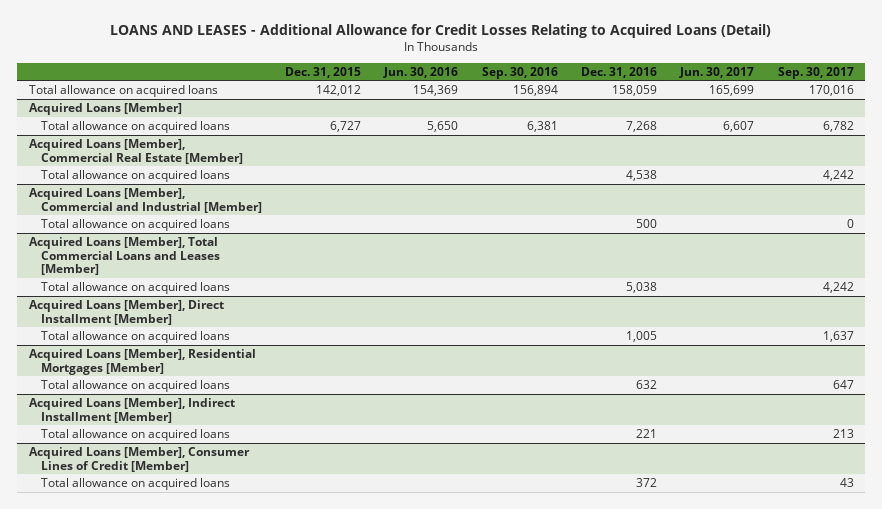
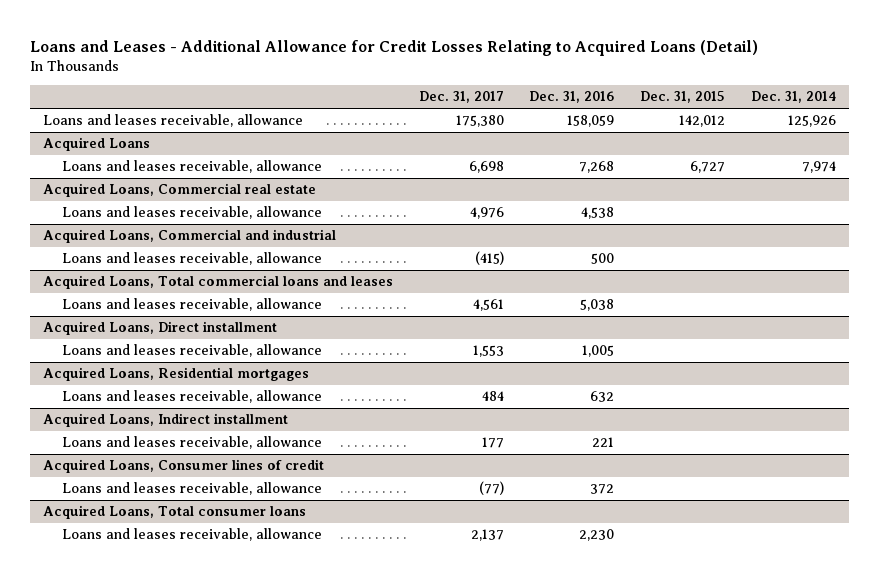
- LOANS AND LEASES - Additional Allowance for Credit Losses Relating to Acquired Loans (Detail)
+ Loans and Leases - Additional Allowance for Credit Losses Relating to Acquired Loans (Detail)
- | Dec. 31, 2015 | Jun. 30, 2016 | Sep. 30, 2016 | Dec. 31, 2016 | Jun. 30, 2017 | Sep. 30, 2017
+ | Dec. 31, 2017 | Dec. 31, 2016 | Dec. 31, 2015 | Dec. 31, 2014
- Total allowance on acquired loans | 142,012 | 154,369 | 156,894 | 158,059 | 165,699 | 170,016
- Acquired Loans [Member]
- Total allowance on acquired loans | 6,727 | 5,650 | 6,381 | 7,268 | 6,607 | 6,782
- Acquired Loans [Member], Commercial Real Estate [Member]
- Total allowance on acquired loans | | | | 4,538 | | 4,242
- Acquired Loans [Member], Commercial and Industrial [Member]
- Total allowance on acquired loans | | | | 500 | | 0
- Acquired Loans [Member], Total Commercial Loans and Leases [Member]
- Total allowance on acquired loans | | | | 5,038 | | 4,242
- Acquired Loans [Member], Direct Installment [Member]
- Total allowance on acquired loans | | | | 1,005 | | 1,637
- Acquired Loans [Member], Residential Mortgages [Member]
- Total allowance on acquired loans | | | | 632 | | 647
- Acquired Loans [Member], Indirect Installment [Member]
- Total allowance on acquired loans | | | | 221 | | 213
- Acquired Loans [Member], Consumer Lines of Credit [Member]
- Total allowance on acquired loans | | | | 372 | | 43
+ Loans and leases receivable, allowance | 175,380 | 158,059 | 142,012 | 125,926
+ Acquired Loans
+ Loans and leases receivable, allowance | 6,698 | 7,268 | 6,727 | 7,974
+ Acquired Loans, Commercial real estate
+ Loans and leases receivable, allowance | 4,976 | 4,538 | |
+ Acquired Loans, Commercial and industrial
+ Loans and leases receivable, allowance | (415) | 500 | |
+ Acquired Loans, Total commercial loans and leases
+ Loans and leases receivable, allowance | 4,561 | 5,038 | |
+ Acquired Loans, Direct installment
+ Loans and leases receivable, allowance | 1,553 | 1,005 | |
+ Acquired Loans, Residential mortgages
+ Loans and leases receivable, allowance | 484 | 632 | |
+ Acquired Loans, Indirect installment
+ Loans and leases receivable, allowance | 177 | 221 | |
+ Acquired Loans, Consumer lines of credit
+ Loans and leases receivable, allowance | (77) | 372 | |
+ Acquired Loans, Total consumer loans
+ Loans and leases receivable, allowance | 2,137 | 2,230 | |

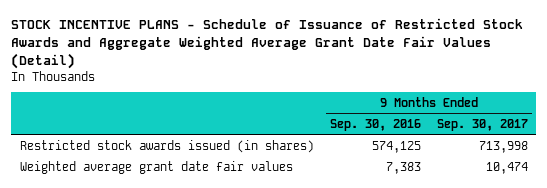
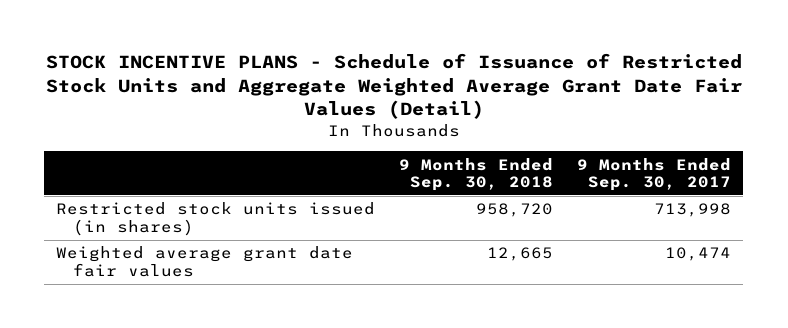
- STOCK INCENTIVE PLANS - Schedule of Issuance of Restricted Stock Awards and Aggregate Weighted Average Grant Date Fair Values (Detail)
+ STOCK INCENTIVE PLANS - Schedule of Issuance of Restricted Stock Units and Aggregate Weighted Average Grant Date Fair Values (Detail)
- | 9 Months Ended Sep. 30, 2016 | 9 Months Ended Sep. 30, 2017
+ | 9 Months Ended Sep. 30, 2018 | 9 Months Ended Sep. 30, 2017
- Restricted stock awards issued (in shares) | 574,125 | 713,998
+ Restricted stock units issued (in shares) | 958,720 | 713,998

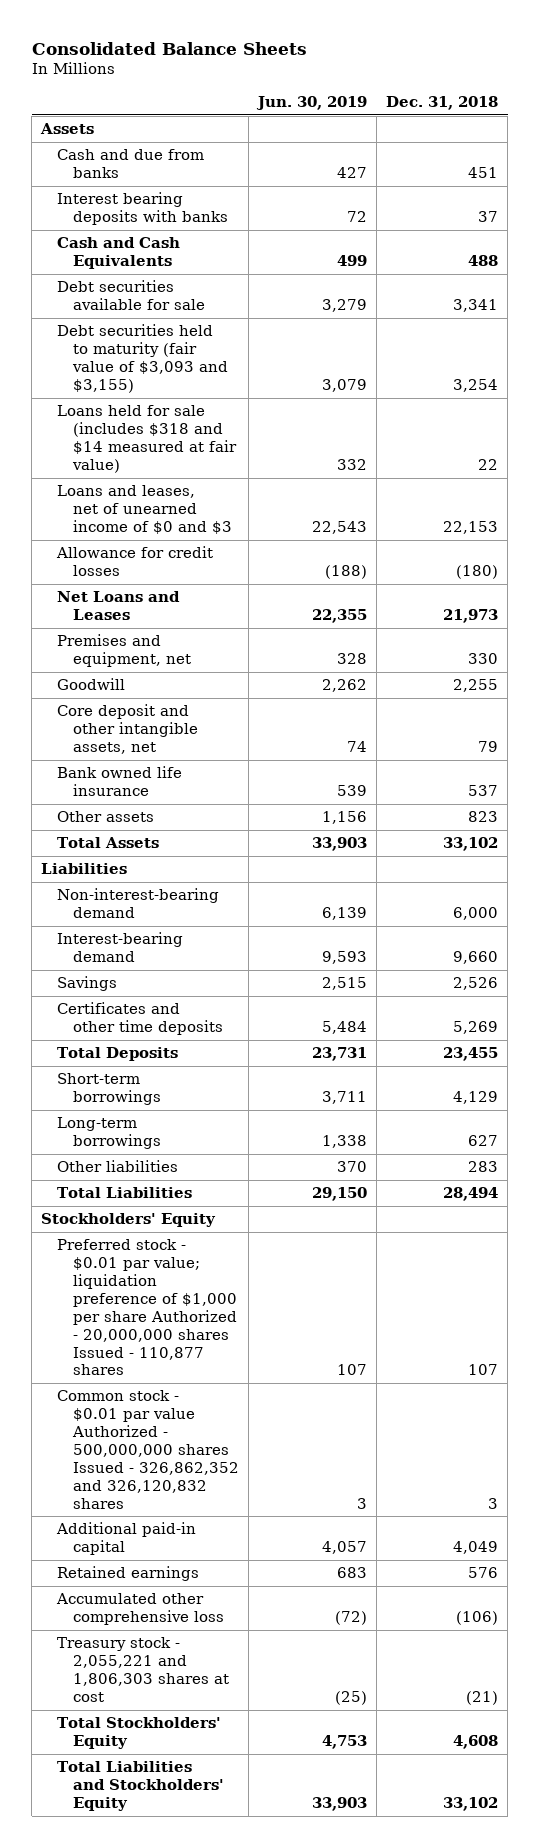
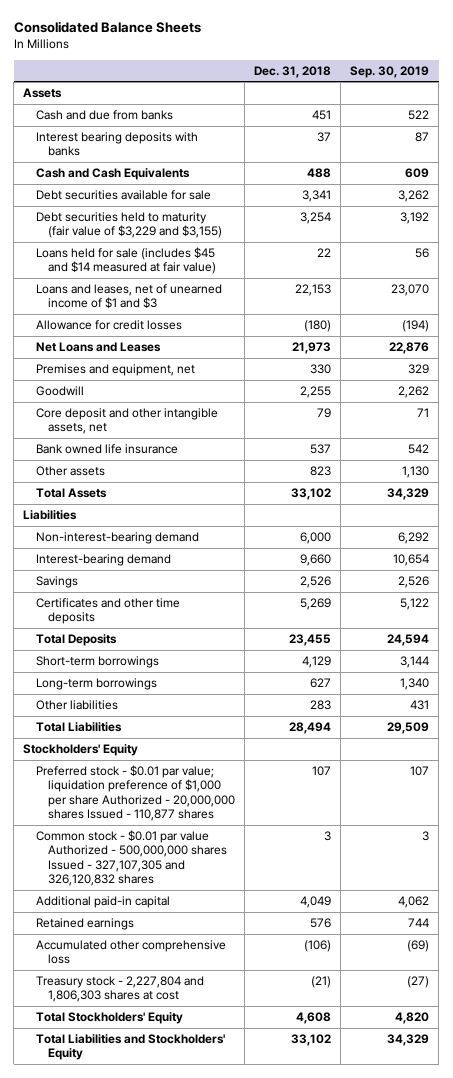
- | Jun. 30, 2019 | Dec. 31, 2018
+ | Dec. 31, 2018 | Sep. 30, 2019
- Debt securities held to maturity (fair value of $3,093 and $3,155) | 3,079 | 3,254
- Loans held for sale (includes $318 and $14 measured at fair value) | 332 | 22
- Loans and leases, net of unearned income of $0 and $3 | 22,543 | 22,153
+ Debt securities held to maturity (fair value of $3,229 and $3,155) | 3,254 | 3,192
+ Loans held for sale (includes $45 and $14 measured at fair value) | 22 | 56
+ Loans and leases, net of unearned income of $1 and $3 | 22,153 | 23,070
- Common stock - $0.01 par value Authorized - 500,000,000 shares Issued - 326,862,352 and 326,120,832 shares | 3 | 3
+ Common stock - $0.01 par value Authorized - 500,000,000 shares Issued - 327,107,305 and 326,120,832 shares | 3 | 3
- Treasury stock - 2,055,221 and 1,806,303 shares at cost | (25) | (21)
+ Treasury stock - 2,227,804 and 1,806,303 shares at cost | (21) | (27)

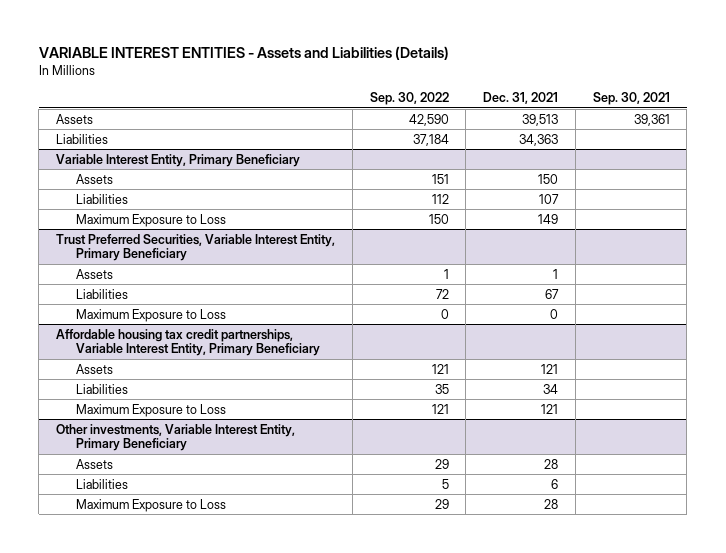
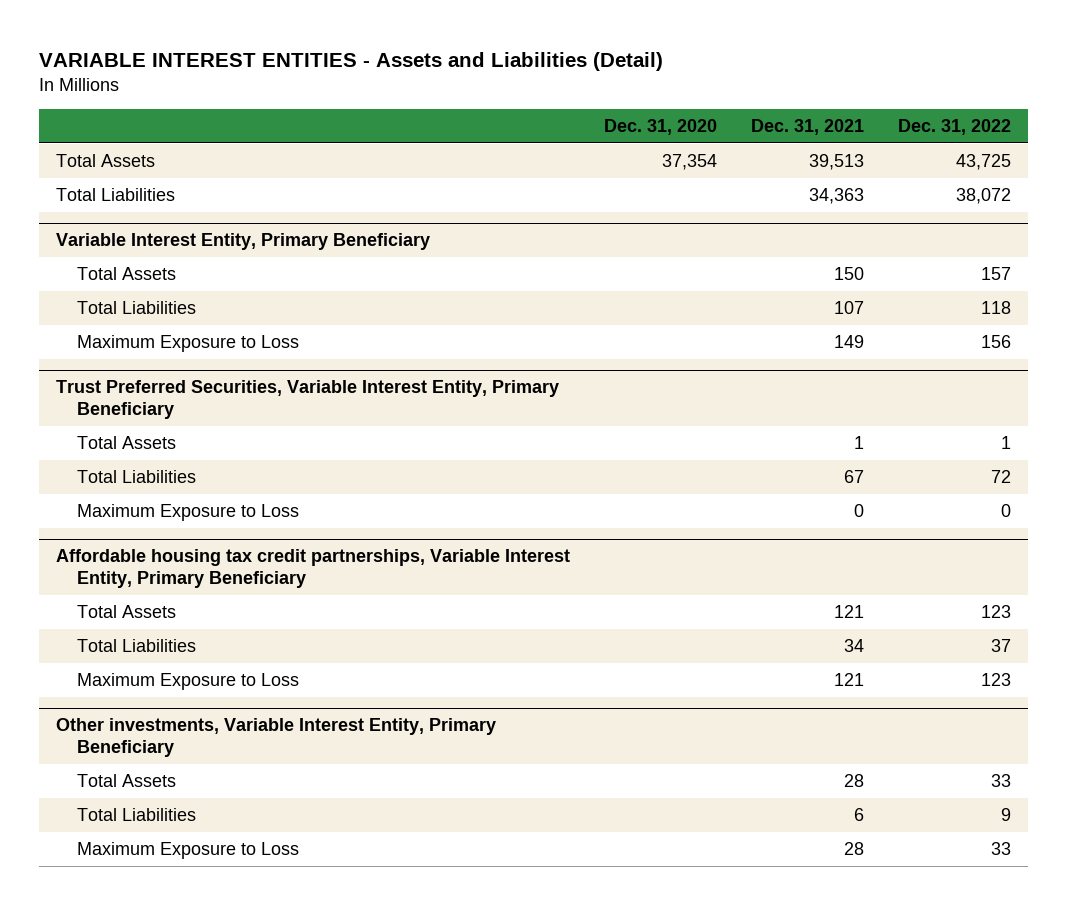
- VARIABLE INTEREST ENTITIES - Assets and Liabilities (Details)
+ VARIABLE INTEREST ENTITIES - Assets and Liabilities (Detail)
- | Sep. 30, 2022 | Dec. 31, 2021 | Sep. 30, 2021
+ | Dec. 31, 2020 | Dec. 31, 2021 | Dec. 31, 2022
- Assets | 42,590 | 39,513 | 39,361
- Liabilities | 37,184 | 34,363 |
+ Total Assets | 37,354 | 39,513 | 43,725
+ Total Liabilities | | 34,363 | 38,072
@ Variable Interest Entity, Primary Beneficiary
- Assets | 151 | 150 |
- Liabilities | 112 | 107 |
+ Total Assets | | 150 | 157
+ Total Liabilities | | 107 | 118
@ Trust Preferred Securities, Variable Interest Entity, Primary Beneficiary
- Assets | 1 | 1 |
- Liabilities | 72 | 67 |
+ Total Assets | | 1 | 1
+ Total Liabilities | | 67 | 72
@ Affordable housing tax credit partnerships, Variable Interest Entity, Primary Beneficiary
- Assets | 121 | 121 |
- Liabilities | 35 | 34 |
+ Total Assets | | 121 | 123
+ Total Liabilities | | 34 | 37
@ Other investments, Variable Interest Entity, Primary Beneficiary
- Assets | 29 | 28 |
- Liabilities | 5 | 6 |
+ Total Assets | | 28 | 33
+ Total Liabilities | | 6 | 9

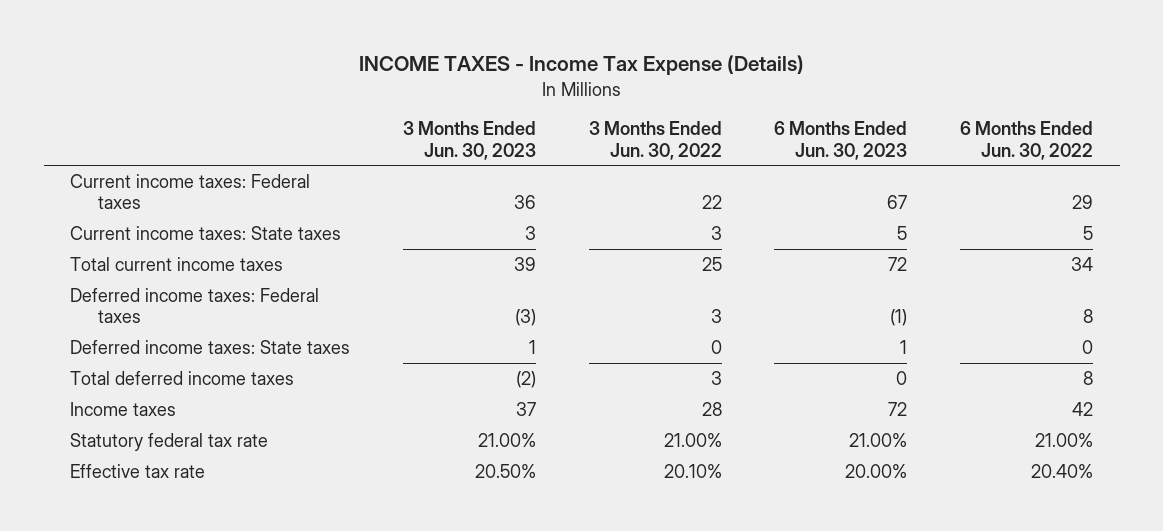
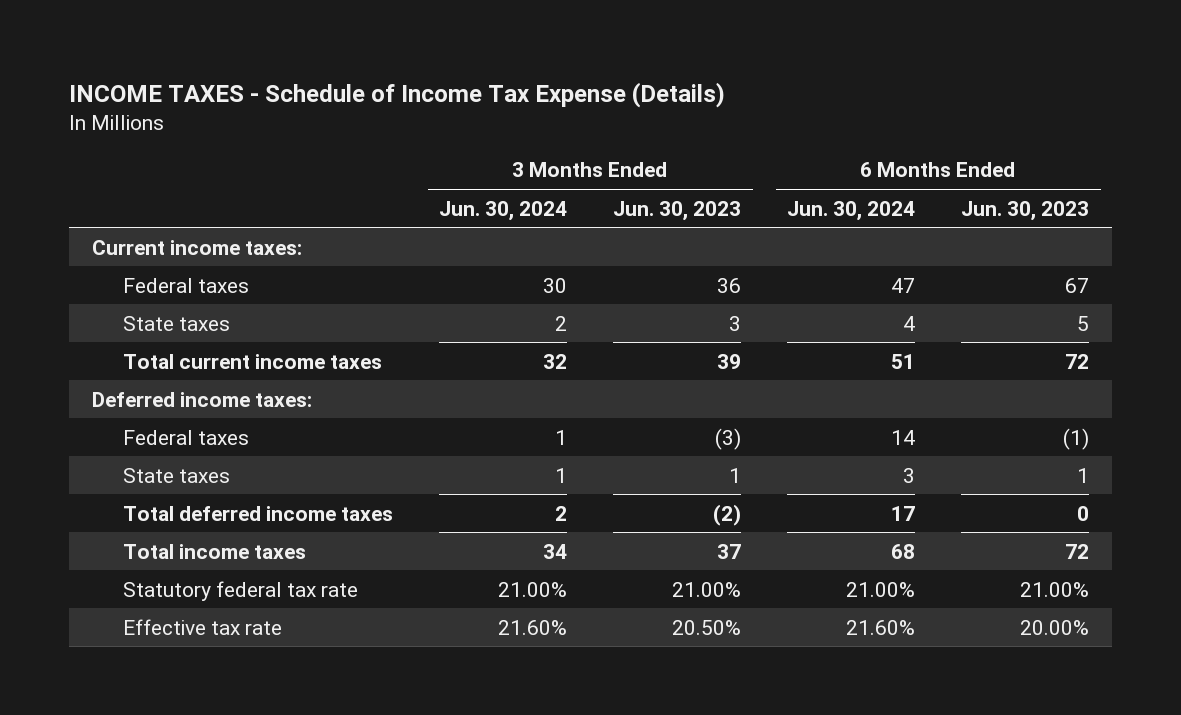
- INCOME TAXES - Income Tax Expense (Details)
+ INCOME TAXES - Schedule of Income Tax Expense (Details)
- | 3 Months Ended Jun. 30, 2023 | 3 Months Ended Jun. 30, 2022 | 6 Months Ended Jun. 30, 2023 | 6 Months Ended Jun. 30, 2022
+ | 3 Months Ended Jun. 30, 2024 | 3 Months Ended Jun. 30, 2023 | 6 Months Ended Jun. 30, 2024 | 6 Months Ended Jun. 30, 2023
- Current income taxes: Federal taxes | 36 | 22 | 67 | 29
- Current income taxes: State taxes | 3 | 3 | 5 | 5
+ Current income taxes:
+ Federal taxes | 30 | 36 | 47 | 67
+ State taxes | 2 | 3 | 4 | 5
- Deferred income taxes: Federal taxes | (3) | 3 | (1) | 8
- Deferred income taxes: State taxes | 1 | 0 | 1 | 0
+ Deferred income taxes:
+ Federal taxes | 1 | (3) | 14 | (1)
+ State taxes | 1 | 1 | 3 | 1
- Income taxes | 37 | 28 | 72 | 42
+ Total income taxes | 34 | 37 | 68 | 72

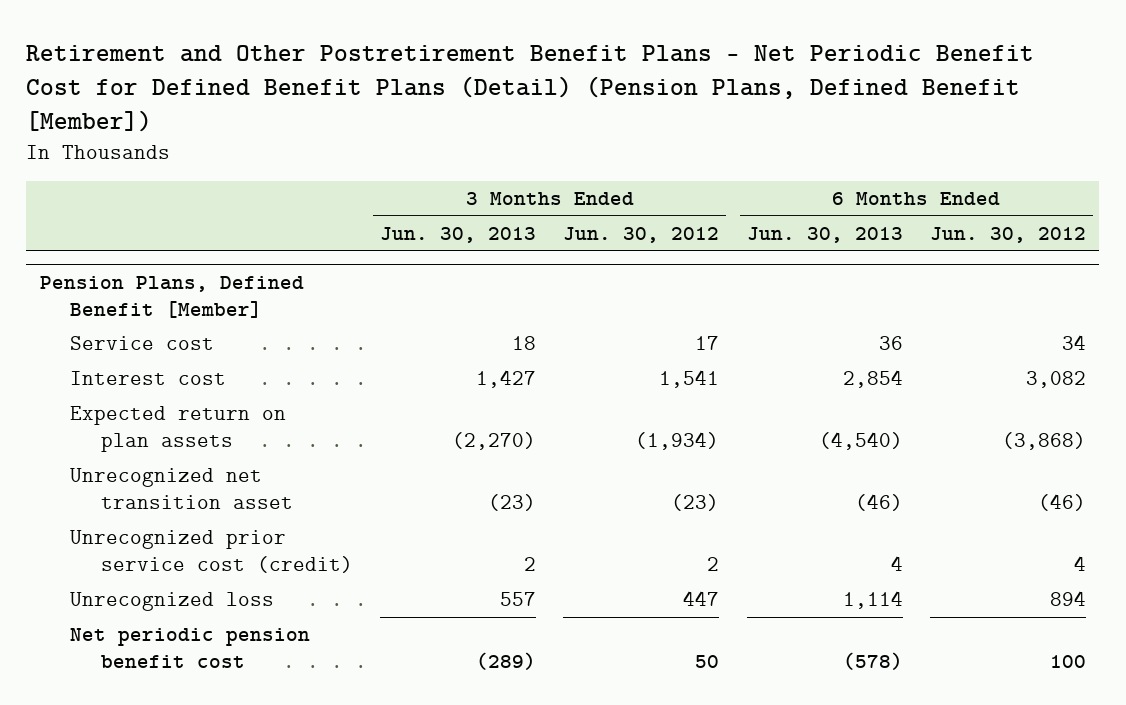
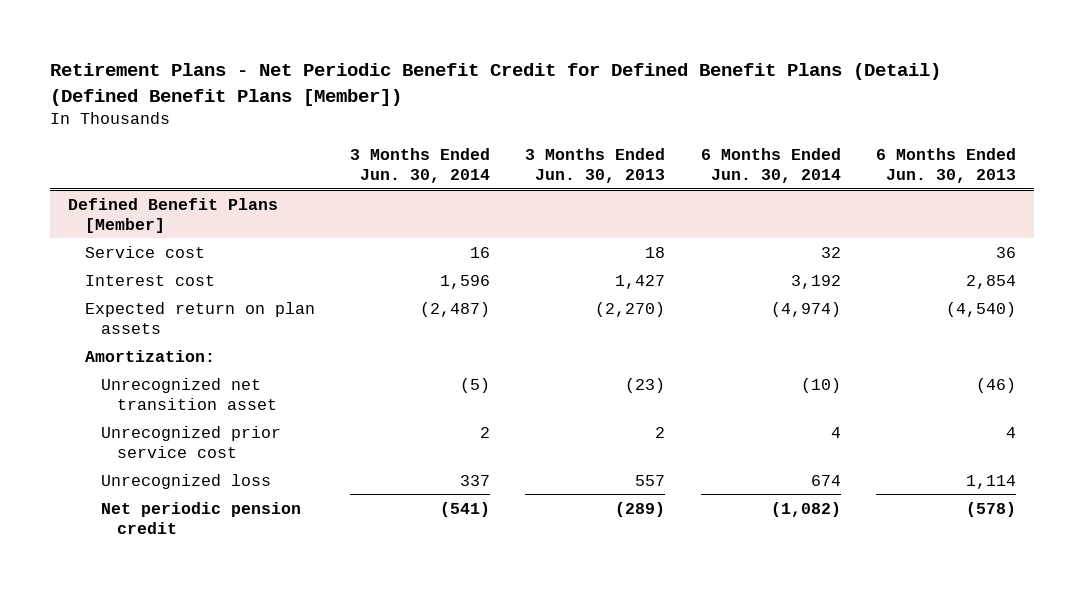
- Retirement and Other Postretirement Benefit Plans - Net Periodic Benefit Cost for Defined Benefit Plans (Detail) (Pension Plans, Defined Benefit [Member])
+ Retirement Plans - Net Periodic Benefit Credit for Defined Benefit Plans (Detail) (Defined Benefit Plans [Member])
- | 3 Months Ended Jun. 30, 2013 | 3 Months Ended Jun. 30, 2012 | 6 Months Ended Jun. 30, 2013 | 6 Months Ended Jun. 30, 2012
+ | 3 Months Ended Jun. 30, 2014 | 3 Months Ended Jun. 30, 2013 | 6 Months Ended Jun. 30, 2014 | 6 Months Ended Jun. 30, 2013
- Pension Plans, Defined Benefit [Member]
+ Defined Benefit Plans [Member]
+ Amortization:
- Unrecognized prior service cost (credit) | 2 | 2 | 4 | 4
+ Unrecognized prior service cost | 2 | 2 | 4 | 4
- Net periodic pension benefit cost | (289) | 50 | (578) | 100
+ Net periodic pension credit | (541) | (289) | (1,082) | (578)

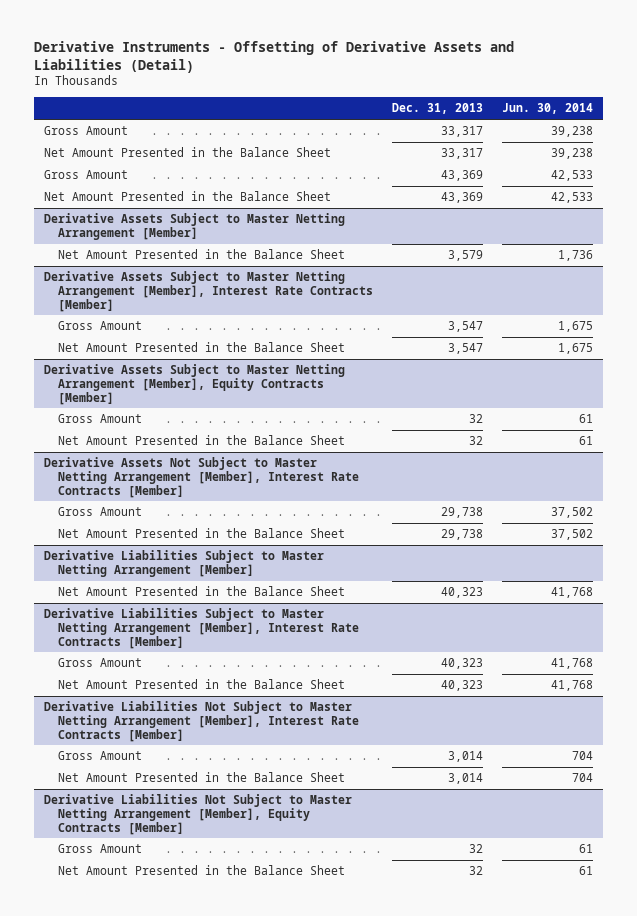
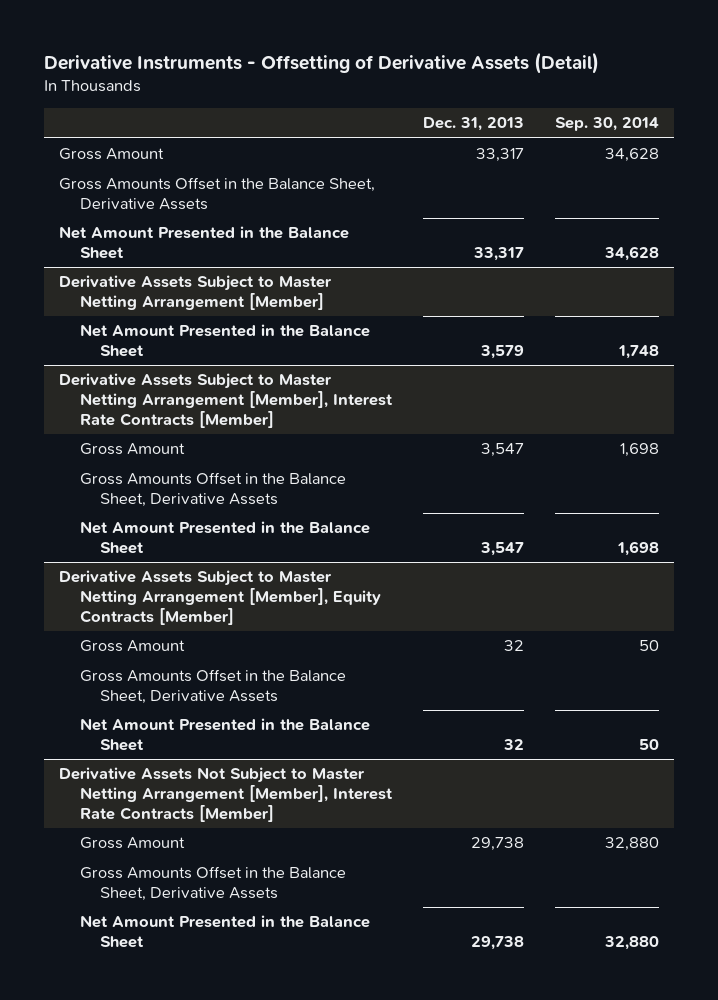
- Derivative Instruments - Offsetting of Derivative Assets and Liabilities (Detail)
+ Derivative Instruments - Offsetting of Derivative Assets (Detail)
- | Dec. 31, 2013 | Jun. 30, 2014
+ | Dec. 31, 2013 | Sep. 30, 2014
+ Gross Amounts Offset in the Balance Sheet, Derivative Assets
- Gross Amount | 43,369 | 42,533
- Net Amount Presented in the Balance Sheet | 43,369 | 42,533
@ Derivative Assets Subject to Master Netting Arrangement [Member], Interest Rate Contracts [Member]
+ Gross Amounts Offset in the Balance Sheet, Derivative Assets
@ Derivative Assets Subject to Master Netting Arrangement [Member], Equity Contracts [Member]
+ Gross Amounts Offset in the Balance Sheet, Derivative Assets
@ Derivative Assets Not Subject to Master Netting Arrangement [Member], Interest Rate Contracts [Member]
+ Gross Amounts Offset in the Balance Sheet, Derivative Assets
- Derivative Liabilities Subject to Master Netting Arrangement [Member]
- Net Amount Presented in the Balance Sheet | 40,323 | 41,768
- Derivative Liabilities Subject to Master Netting Arrangement [Member], Interest Rate Contracts [Member]
- Gross Amount | 40,323 | 41,768
- Net Amount Presented in the Balance Sheet | 40,323 | 41,768
- Derivative Liabilities Not Subject to Master Netting Arrangement [Member], Interest Rate Contracts [Member]
- Gross Amount | 3,014 | 704
- Net Amount Presented in the Balance Sheet | 3,014 | 704
- Derivative Liabilities Not Subject to Master Netting Arrangement [Member], Equity Contracts [Member]
- Gross Amount | 32 | 61
- Net Amount Presented in the Balance Sheet | 32 | 61

